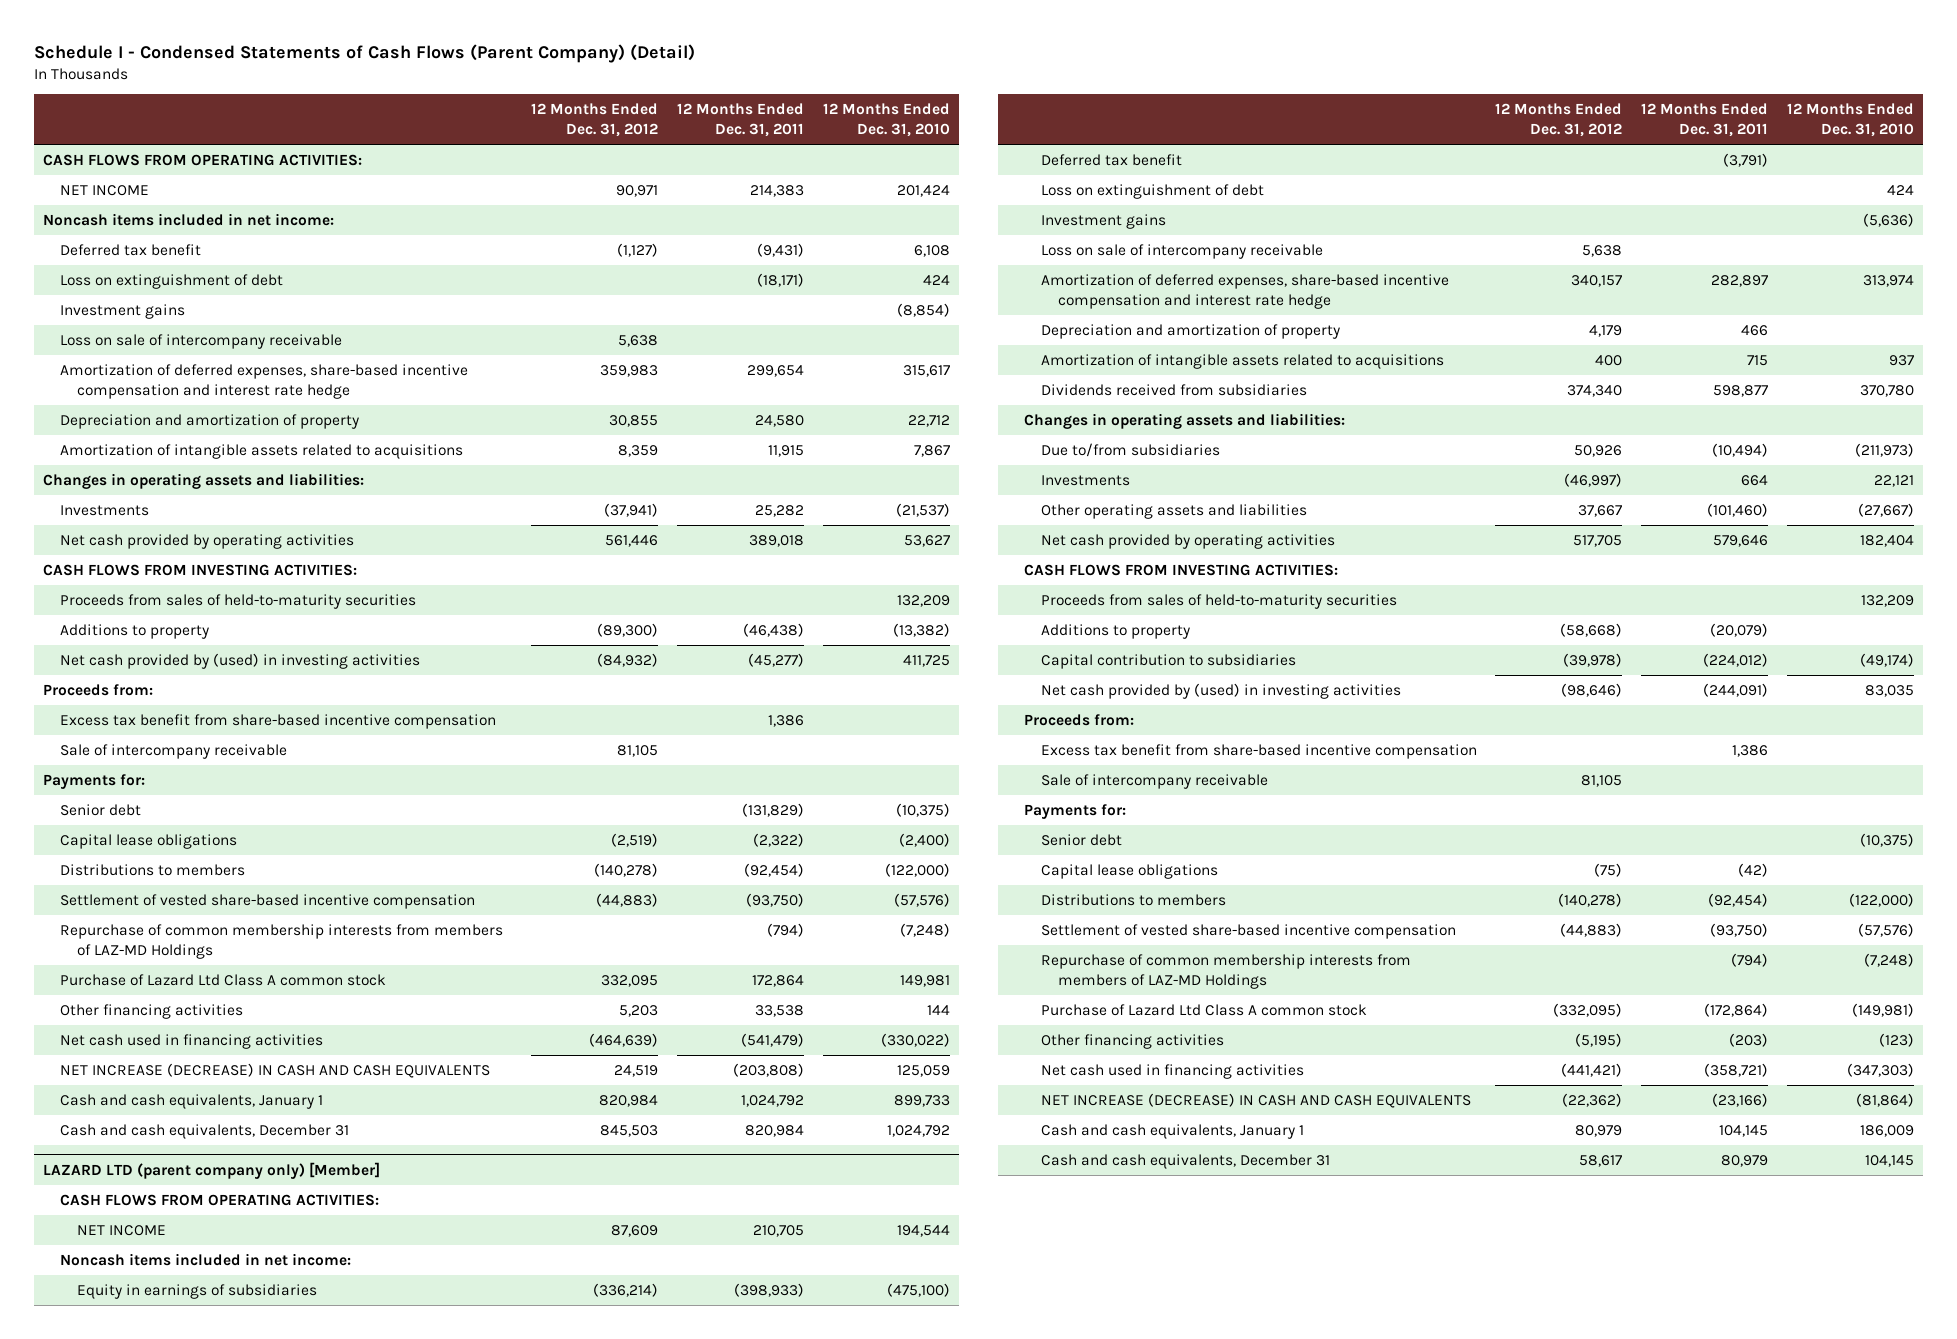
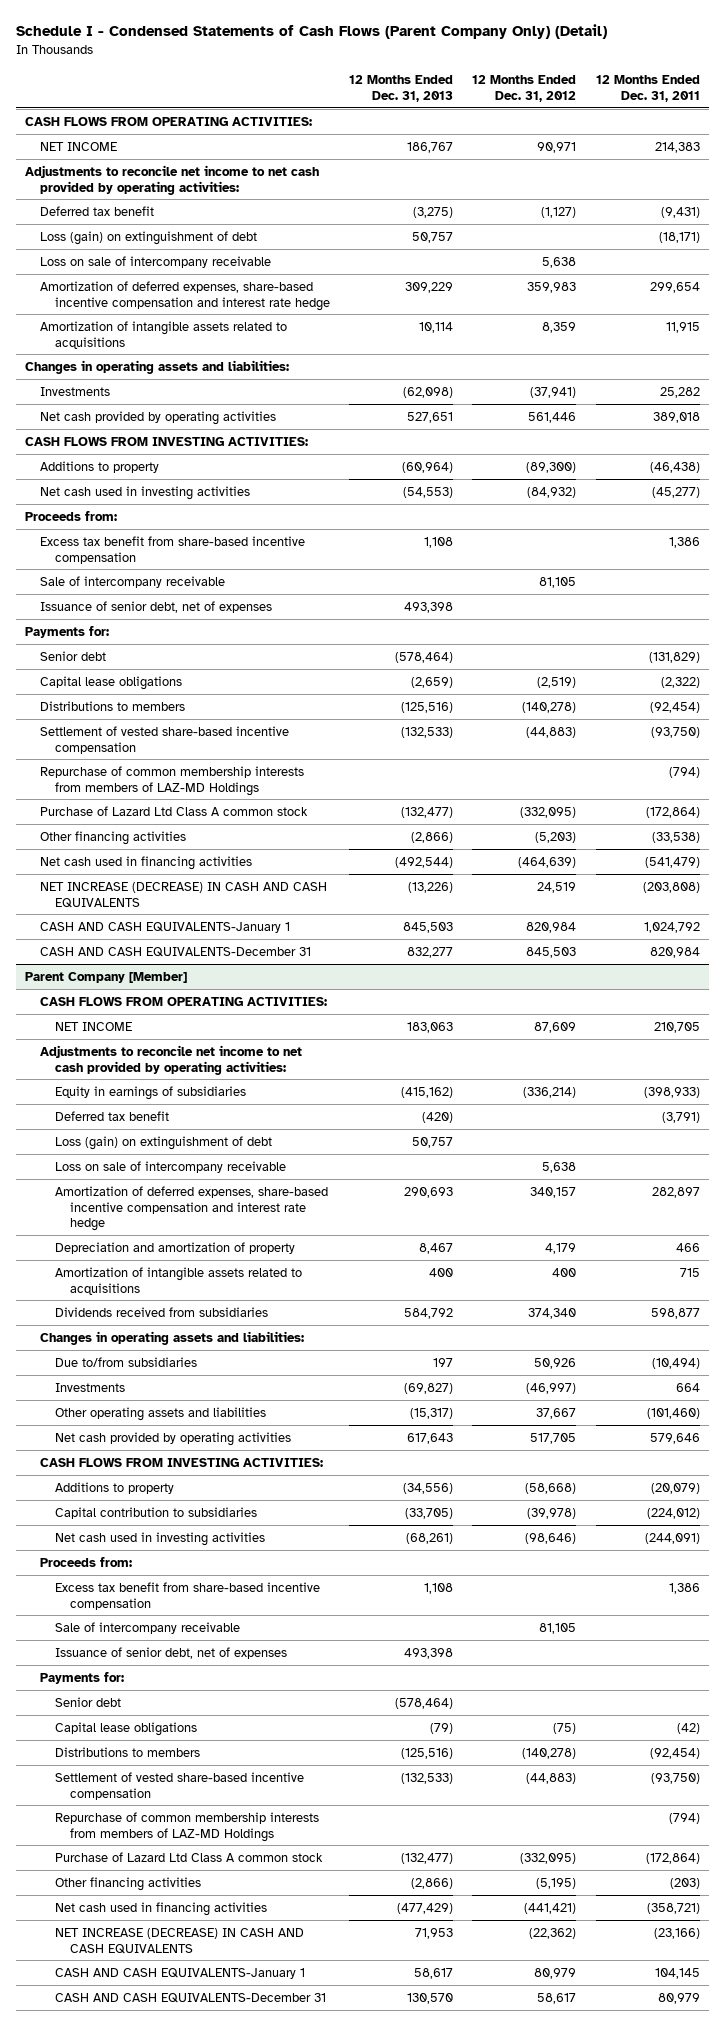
- Schedule I - Condensed Statements of Cash Flows (Parent Company) (Detail)
+ Schedule I - Condensed Statements of Cash Flows (Parent Company Only) (Detail)
- | 12 Months Ended Dec. 31, 2012 | 12 Months Ended Dec. 31, 2011 | 12 Months Ended Dec. 31, 2010
+ | 12 Months Ended Dec. 31, 2013 | 12 Months Ended Dec. 31, 2012 | 12 Months Ended Dec. 31, 2011
- Noncash items included in net income:
+ Adjustments to reconcile net income to net cash provided by operating activities:
- Loss on extinguishment of debt | | (18,171) | 424
- Investment gains | | | (8,854)
+ Loss (gain) on extinguishment of debt | 50,757 | | (18,171)
- Depreciation and amortization of property | 30,855 | 24,580 | 22,712
- Proceeds from sales of held-to-maturity securities | | | 132,209
- Net cash provided by (used) in investing activities | (84,932) | (45,277) | 411,725
+ Net cash used in investing activities | (54,553) | (84,932) | (45,277)
+ Issuance of senior debt, net of expenses | 493,398 | |
- Purchase of Lazard Ltd Class A common stock | 332,095 | 172,864 | 149,981
- Other financing activities | 5,203 | 33,538 | 144
+ Purchase of Lazard Ltd Class A common stock | (132,477) | (332,095) | (172,864)
+ Other financing activities | (2,866) | (5,203) | (33,538)
- Cash and cash equivalents, January 1 | 820,984 | 1,024,792 | 899,733
- Cash and cash equivalents, December 31 | 845,503 | 820,984 | 1,024,792
- LAZARD LTD (parent company only) [Member]
+ CASH AND CASH EQUIVALENTS-January 1 | 845,503 | 820,984 | 1,024,792
+ CASH AND CASH EQUIVALENTS-December 31 | 832,277 | 845,503 | 820,984
+ Parent Company [Member]
- Noncash items included in net income:
+ Adjustments to reconcile net income to net cash provided by operating activities:
- Loss on extinguishment of debt | | | 424
- Investment gains | | | (5,636)
+ Loss (gain) on extinguishment of debt | 50,757 | |
- Proceeds from sales of held-to-maturity securities | | | 132,209
- Net cash provided by (used) in investing activities | (98,646) | (244,091) | 83,035
+ Net cash used in investing activities | (68,261) | (98,646) | (244,091)
+ Issuance of senior debt, net of expenses | 493,398 | |
- Cash and cash equivalents, January 1 | 80,979 | 104,145 | 186,009
- Cash and cash equivalents, December 31 | 58,617 | 80,979 | 104,145
+ CASH AND CASH EQUIVALENTS-January 1 | 58,617 | 80,979 | 104,145
+ CASH AND CASH EQUIVALENTS-December 31 | 130,570 | 58,617 | 80,979

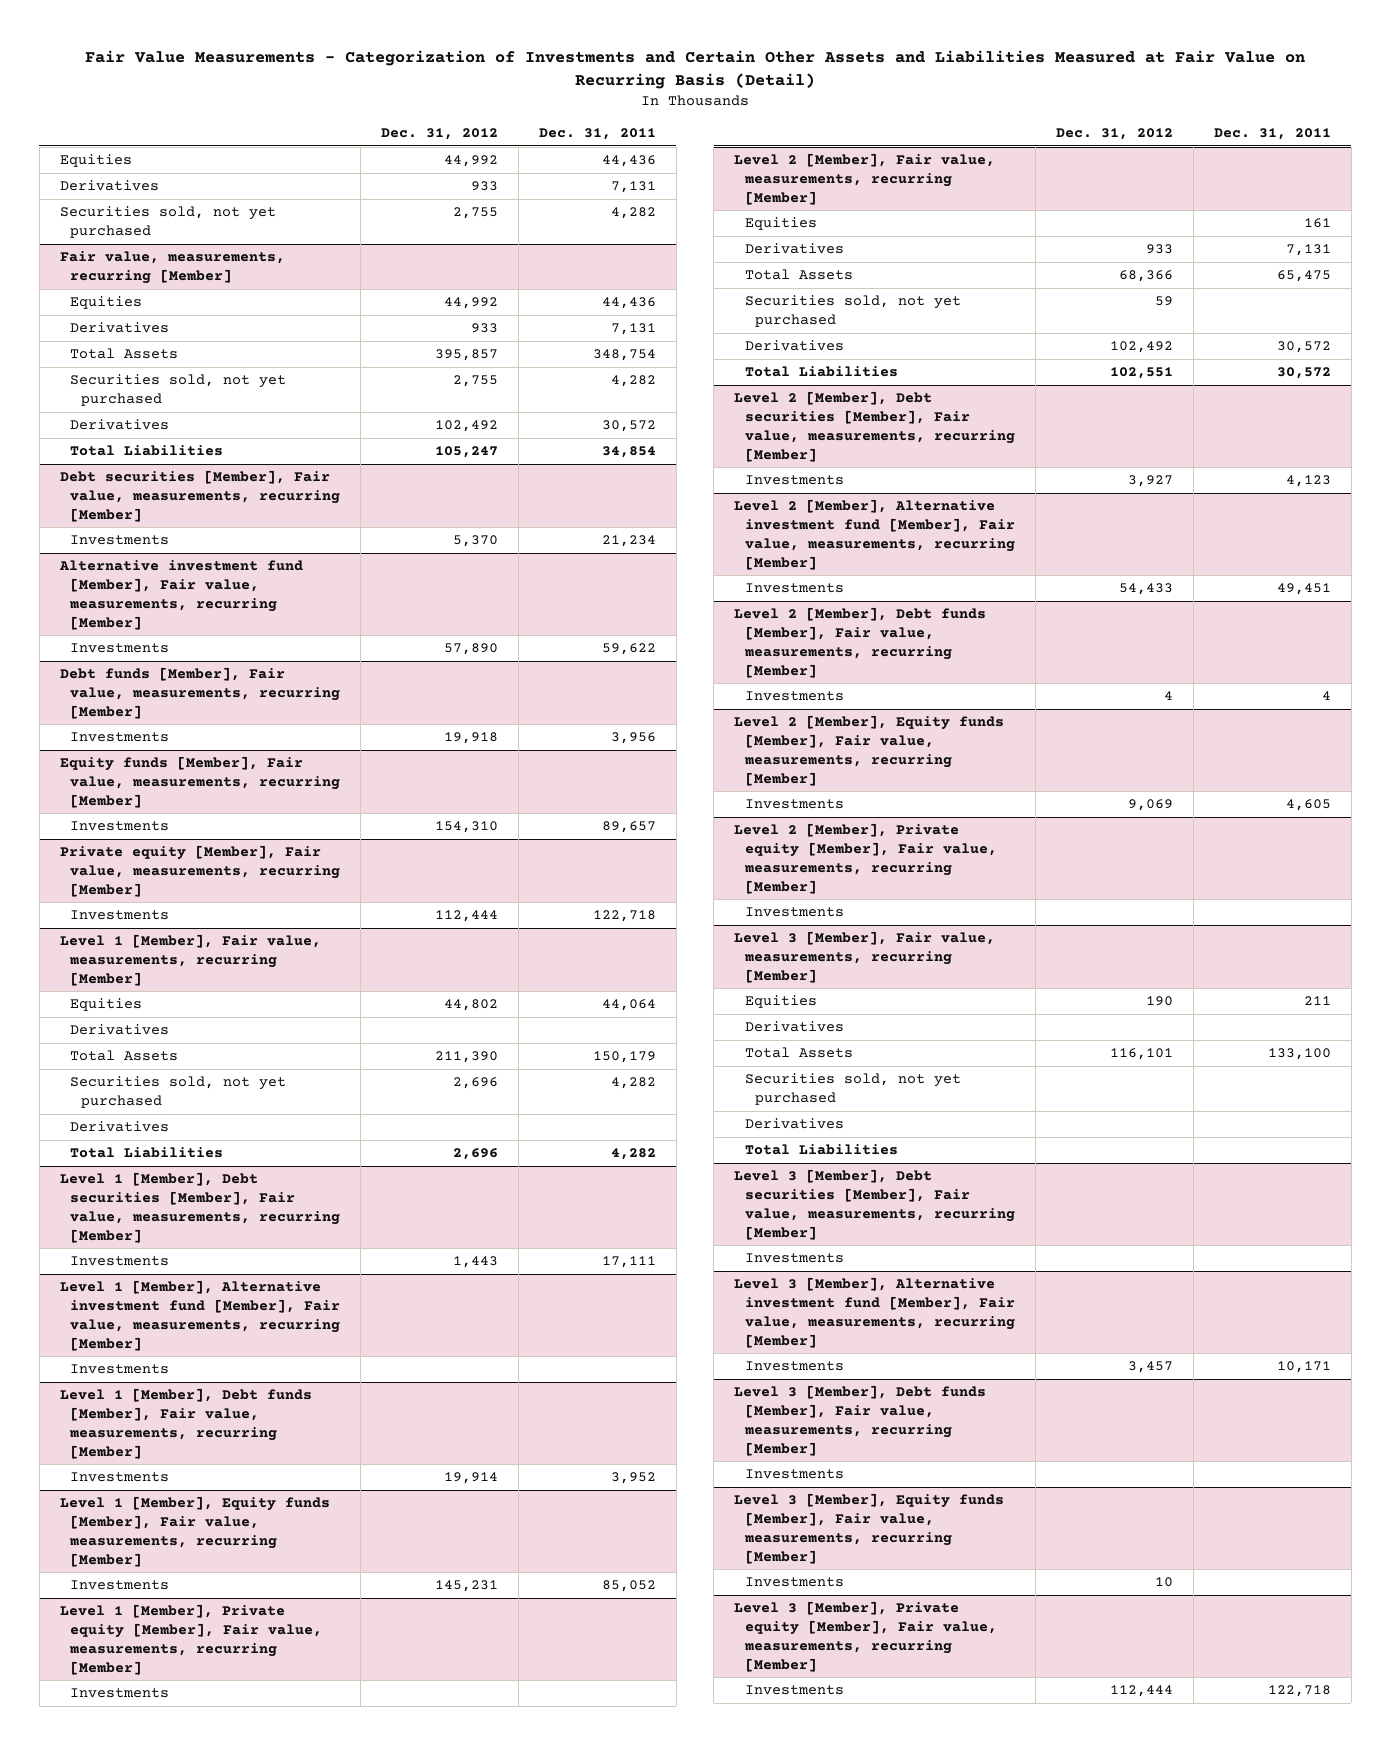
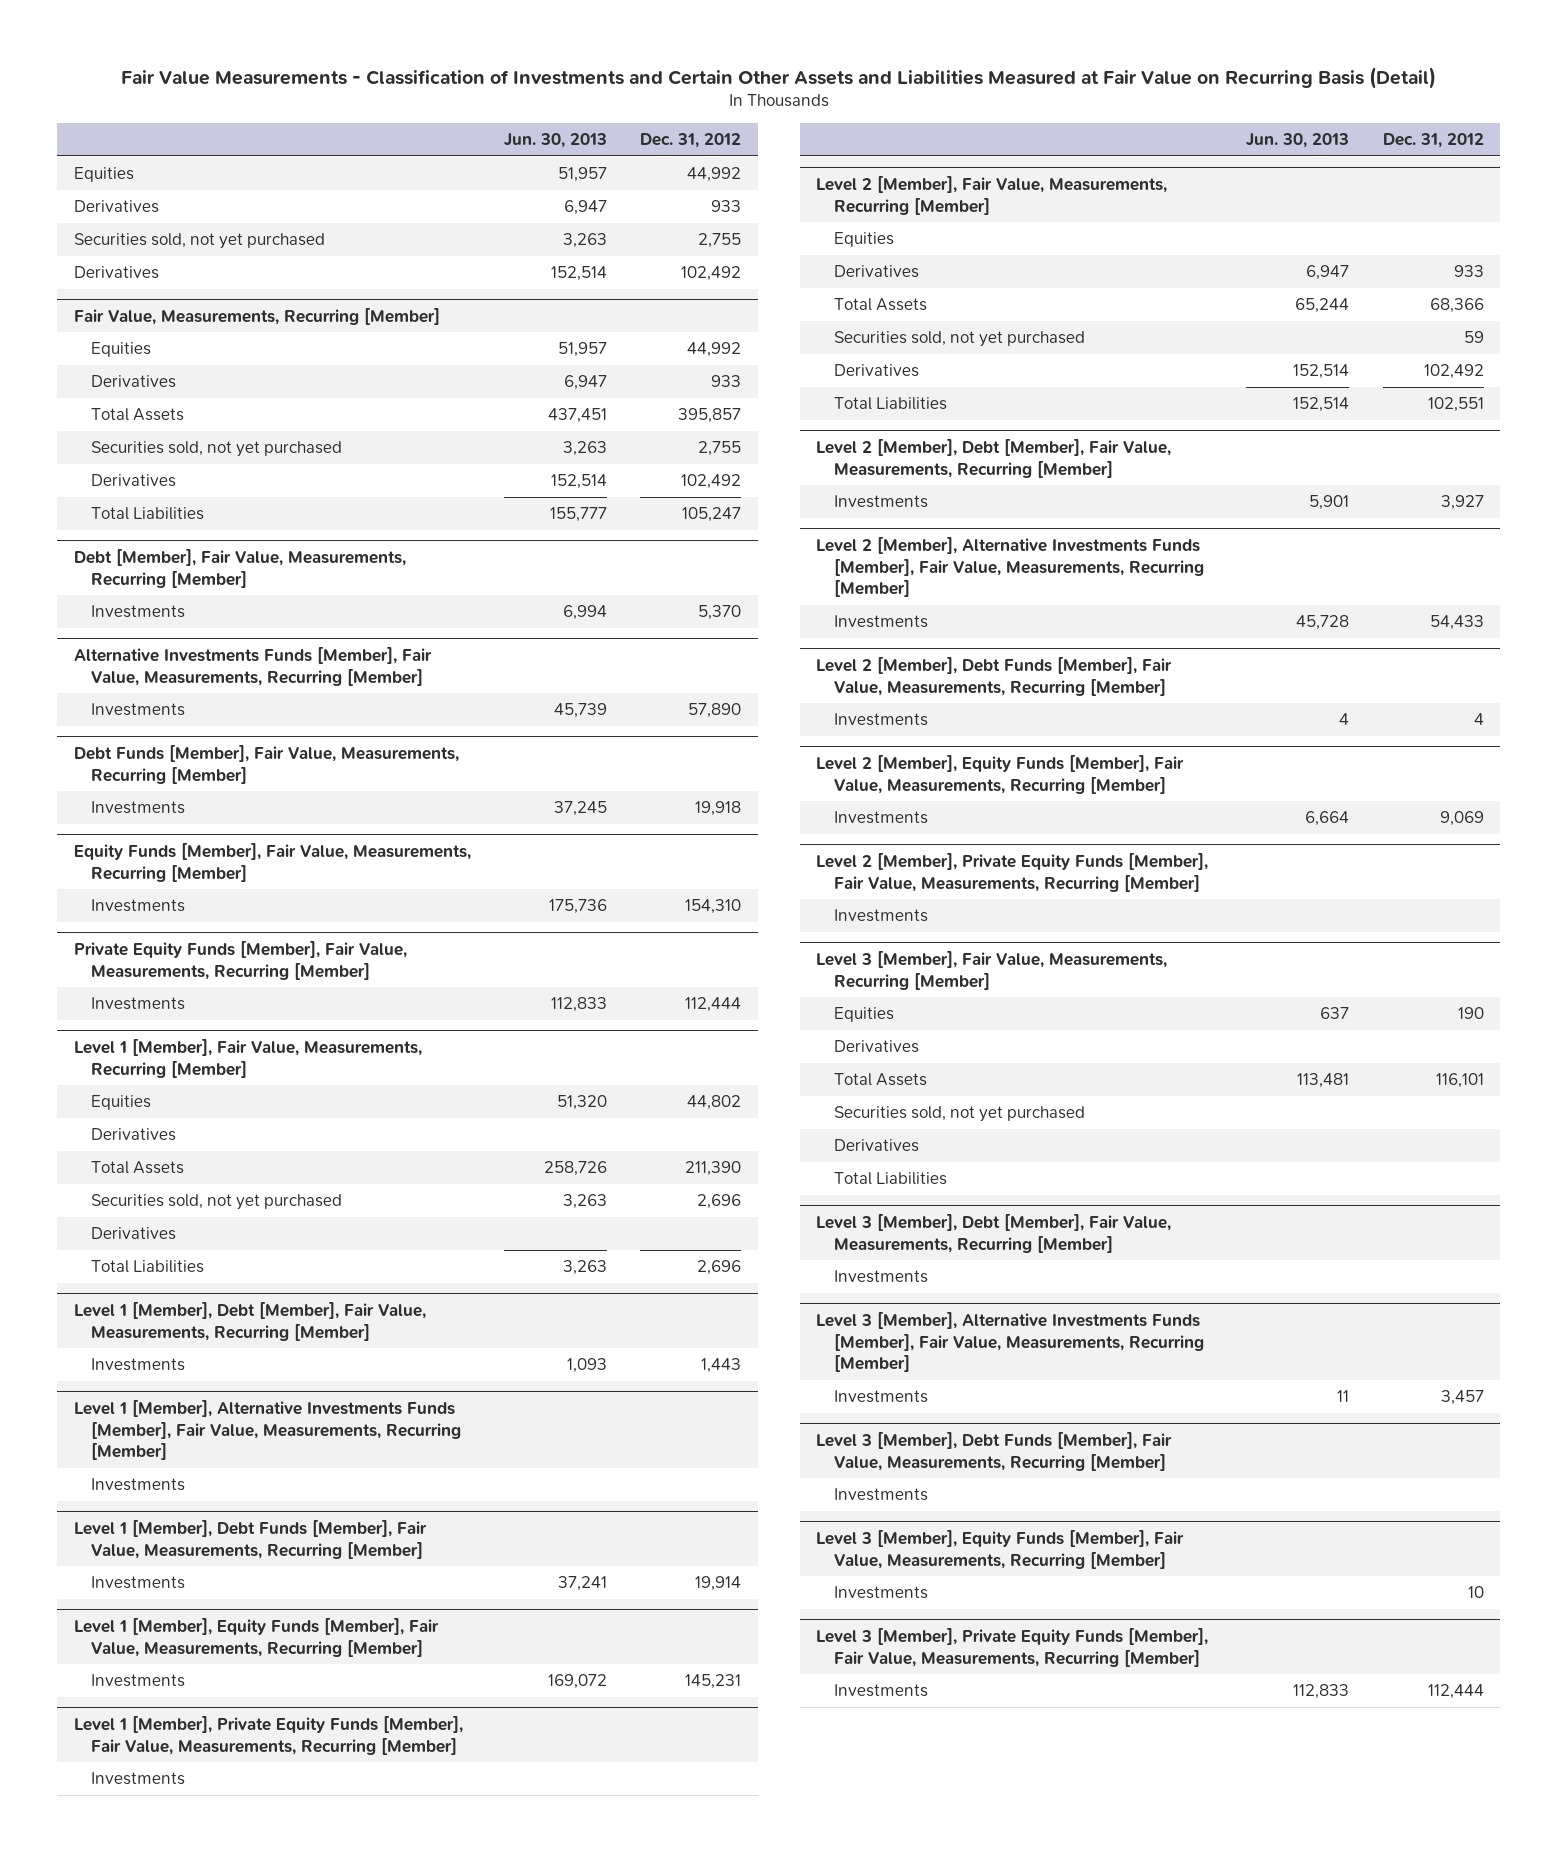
- Fair Value Measurements - Categorization of Investments and Certain Other Assets and Liabilities Measured at Fair Value on Recurring Basis (Detail)
+ Fair Value Measurements - Classification of Investments and Certain Other Assets and Liabilities Measured at Fair Value on Recurring Basis (Detail)
- | Dec. 31, 2012 | Dec. 31, 2011
+ | Jun. 30, 2013 | Dec. 31, 2012
- Fair value, measurements, recurring [Member]
+ Derivatives | 152,514 | 102,492
+ Fair Value, Measurements, Recurring [Member]
- Debt securities [Member], Fair value, measurements, recurring [Member]
+ Debt [Member], Fair Value, Measurements, Recurring [Member]
- Alternative investment fund [Member], Fair value, measurements, recurring [Member]
+ Alternative Investments Funds [Member], Fair Value, Measurements, Recurring [Member]
- Debt funds [Member], Fair value, measurements, recurring [Member]
+ Debt Funds [Member], Fair Value, Measurements, Recurring [Member]
- Equity funds [Member], Fair value, measurements, recurring [Member]
+ Equity Funds [Member], Fair Value, Measurements, Recurring [Member]
- Private equity [Member], Fair value, measurements, recurring [Member]
+ Private Equity Funds [Member], Fair Value, Measurements, Recurring [Member]
- Level 1 [Member], Fair value, measurements, recurring [Member]
+ Level 1 [Member], Fair Value, Measurements, Recurring [Member]
- Level 1 [Member], Debt securities [Member], Fair value, measurements, recurring [Member]
+ Level 1 [Member], Debt [Member], Fair Value, Measurements, Recurring [Member]
- Level 1 [Member], Alternative investment fund [Member], Fair value, measurements, recurring [Member]
+ Level 1 [Member], Alternative Investments Funds [Member], Fair Value, Measurements, Recurring [Member]
- Level 1 [Member], Debt funds [Member], Fair value, measurements, recurring [Member]
+ Level 1 [Member], Debt Funds [Member], Fair Value, Measurements, Recurring [Member]
- Level 1 [Member], Equity funds [Member], Fair value, measurements, recurring [Member]
+ Level 1 [Member], Equity Funds [Member], Fair Value, Measurements, Recurring [Member]
- Level 1 [Member], Private equity [Member], Fair value, measurements, recurring [Member]
+ Level 1 [Member], Private Equity Funds [Member], Fair Value, Measurements, Recurring [Member]
- Level 2 [Member], Fair value, measurements, recurring [Member]
+ Level 2 [Member], Fair Value, Measurements, Recurring [Member]
- Level 2 [Member], Debt securities [Member], Fair value, measurements, recurring [Member]
+ Level 2 [Member], Debt [Member], Fair Value, Measurements, Recurring [Member]
- Level 2 [Member], Alternative investment fund [Member], Fair value, measurements, recurring [Member]
+ Level 2 [Member], Alternative Investments Funds [Member], Fair Value, Measurements, Recurring [Member]
- Level 2 [Member], Debt funds [Member], Fair value, measurements, recurring [Member]
+ Level 2 [Member], Debt Funds [Member], Fair Value, Measurements, Recurring [Member]
- Level 2 [Member], Equity funds [Member], Fair value, measurements, recurring [Member]
+ Level 2 [Member], Equity Funds [Member], Fair Value, Measurements, Recurring [Member]
- Level 2 [Member], Private equity [Member], Fair value, measurements, recurring [Member]
+ Level 2 [Member], Private Equity Funds [Member], Fair Value, Measurements, Recurring [Member]
- Level 3 [Member], Fair value, measurements, recurring [Member]
+ Level 3 [Member], Fair Value, Measurements, Recurring [Member]
- Level 3 [Member], Debt securities [Member], Fair value, measurements, recurring [Member]
+ Level 3 [Member], Debt [Member], Fair Value, Measurements, Recurring [Member]
- Level 3 [Member], Alternative investment fund [Member], Fair value, measurements, recurring [Member]
+ Level 3 [Member], Alternative Investments Funds [Member], Fair Value, Measurements, Recurring [Member]
- Level 3 [Member], Debt funds [Member], Fair value, measurements, recurring [Member]
+ Level 3 [Member], Debt Funds [Member], Fair Value, Measurements, Recurring [Member]
- Level 3 [Member], Equity funds [Member], Fair value, measurements, recurring [Member]
+ Level 3 [Member], Equity Funds [Member], Fair Value, Measurements, Recurring [Member]
- Level 3 [Member], Private equity [Member], Fair value, measurements, recurring [Member]
+ Level 3 [Member], Private Equity Funds [Member], Fair Value, Measurements, Recurring [Member]

